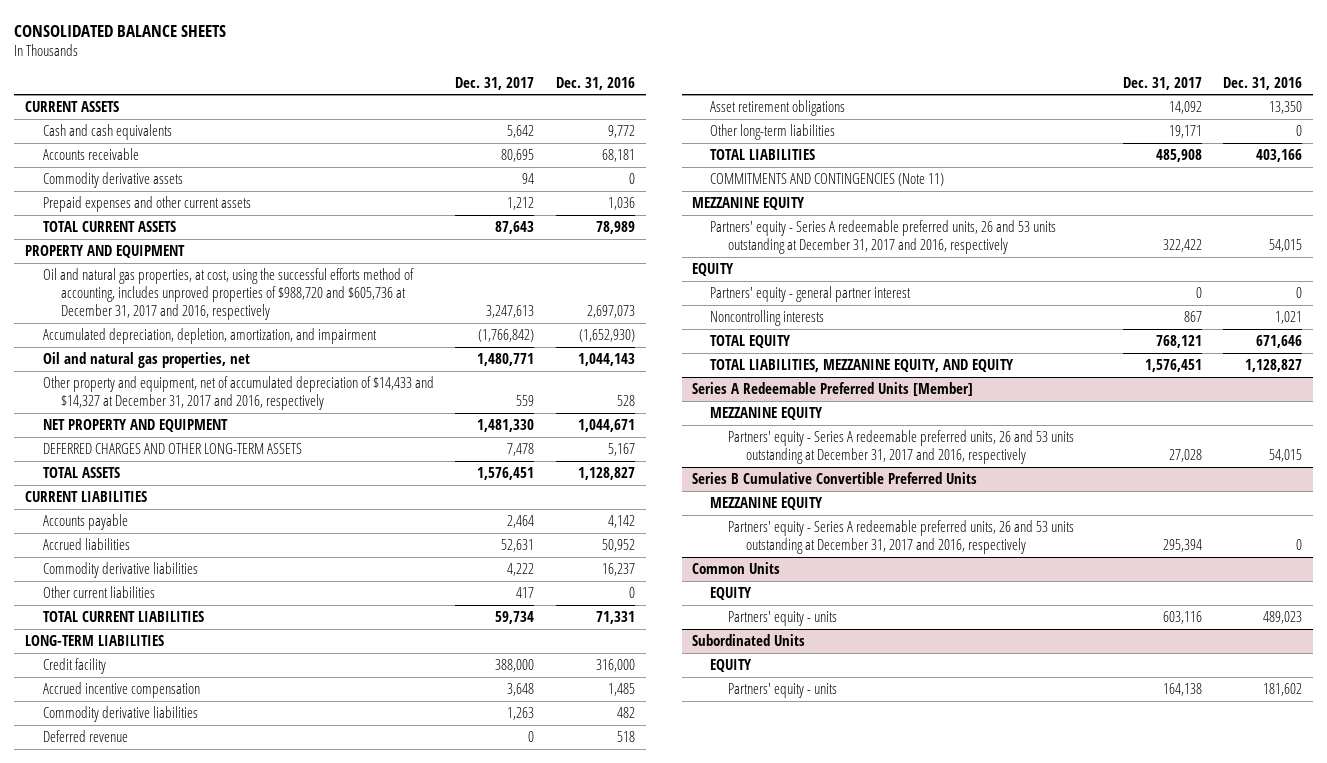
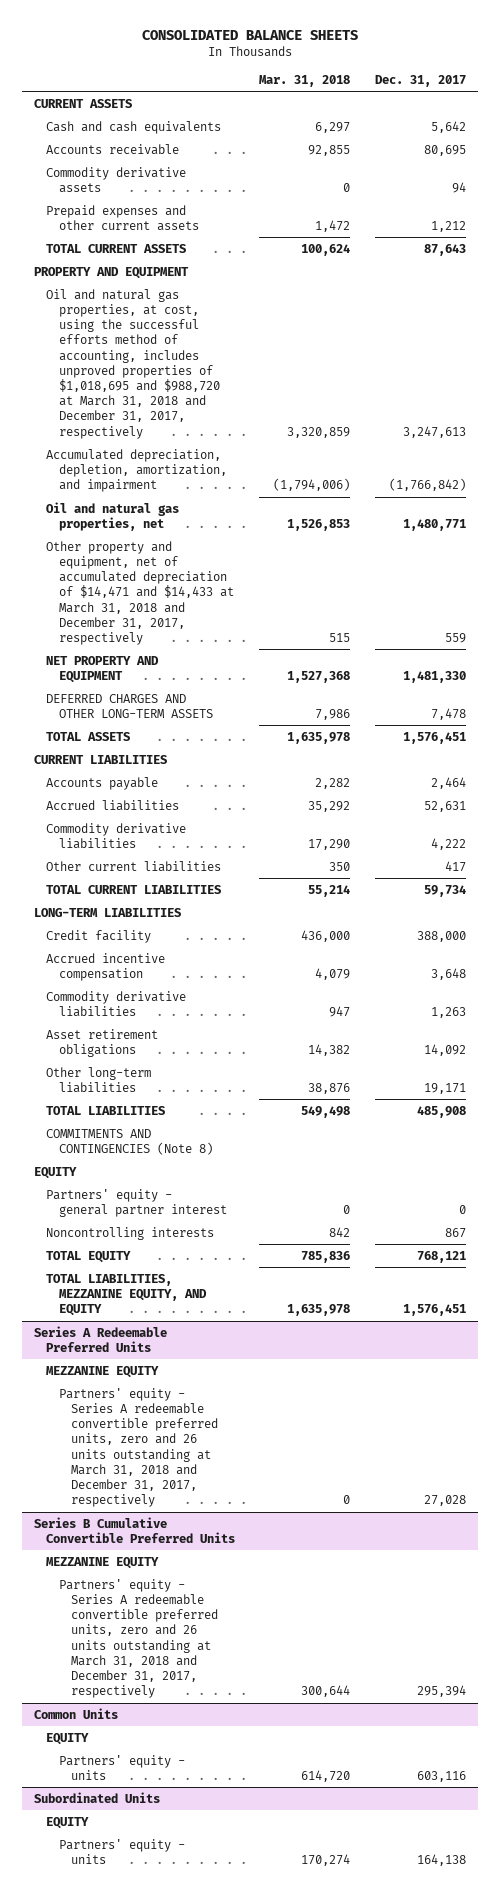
- | Dec. 31, 2017 | Dec. 31, 2016
+ | Mar. 31, 2018 | Dec. 31, 2017
- Oil and natural gas properties, at cost, using the successful efforts method of accounting, includes unproved properties of $988,720 and $605,736 at December 31, 2017 and 2016, respectively | 3,247,613 | 2,697,073
+ Oil and natural gas properties, at cost, using the successful efforts method of accounting, includes unproved properties of $1,018,695 and $988,720 at March 31, 2018 and December 31, 2017, respectively | 3,320,859 | 3,247,613
- Other property and equipment, net of accumulated depreciation of $14,433 and $14,327 at December 31, 2017 and 2016, respectively | 559 | 528
+ Other property and equipment, net of accumulated depreciation of $14,471 and $14,433 at March 31, 2018 and December 31, 2017, respectively | 515 | 559
- Deferred revenue | 0 | 518
- COMMITMENTS AND CONTINGENCIES (Note 11)
- MEZZANINE EQUITY
- Partners' equity - Series A redeemable preferred units, 26 and 53 units outstanding at December 31, 2017 and 2016, respectively | 322,422 | 54,015
+ COMMITMENTS AND CONTINGENCIES (Note 8)
- Series A Redeemable Preferred Units [Member]
+ Series A Redeemable Preferred Units
- Partners' equity - Series A redeemable preferred units, 26 and 53 units outstanding at December 31, 2017 and 2016, respectively | 27,028 | 54,015
+ Partners' equity - Series A redeemable convertible preferred units, zero and 26 units outstanding at March 31, 2018 and December 31, 2017, respectively | 0 | 27,028
@ Series B Cumulative Convertible Preferred Units
- Partners' equity - Series A redeemable preferred units, 26 and 53 units outstanding at December 31, 2017 and 2016, respectively | 295,394 | 0
+ Partners' equity - Series A redeemable convertible preferred units, zero and 26 units outstanding at March 31, 2018 and December 31, 2017, respectively | 300,644 | 295,394

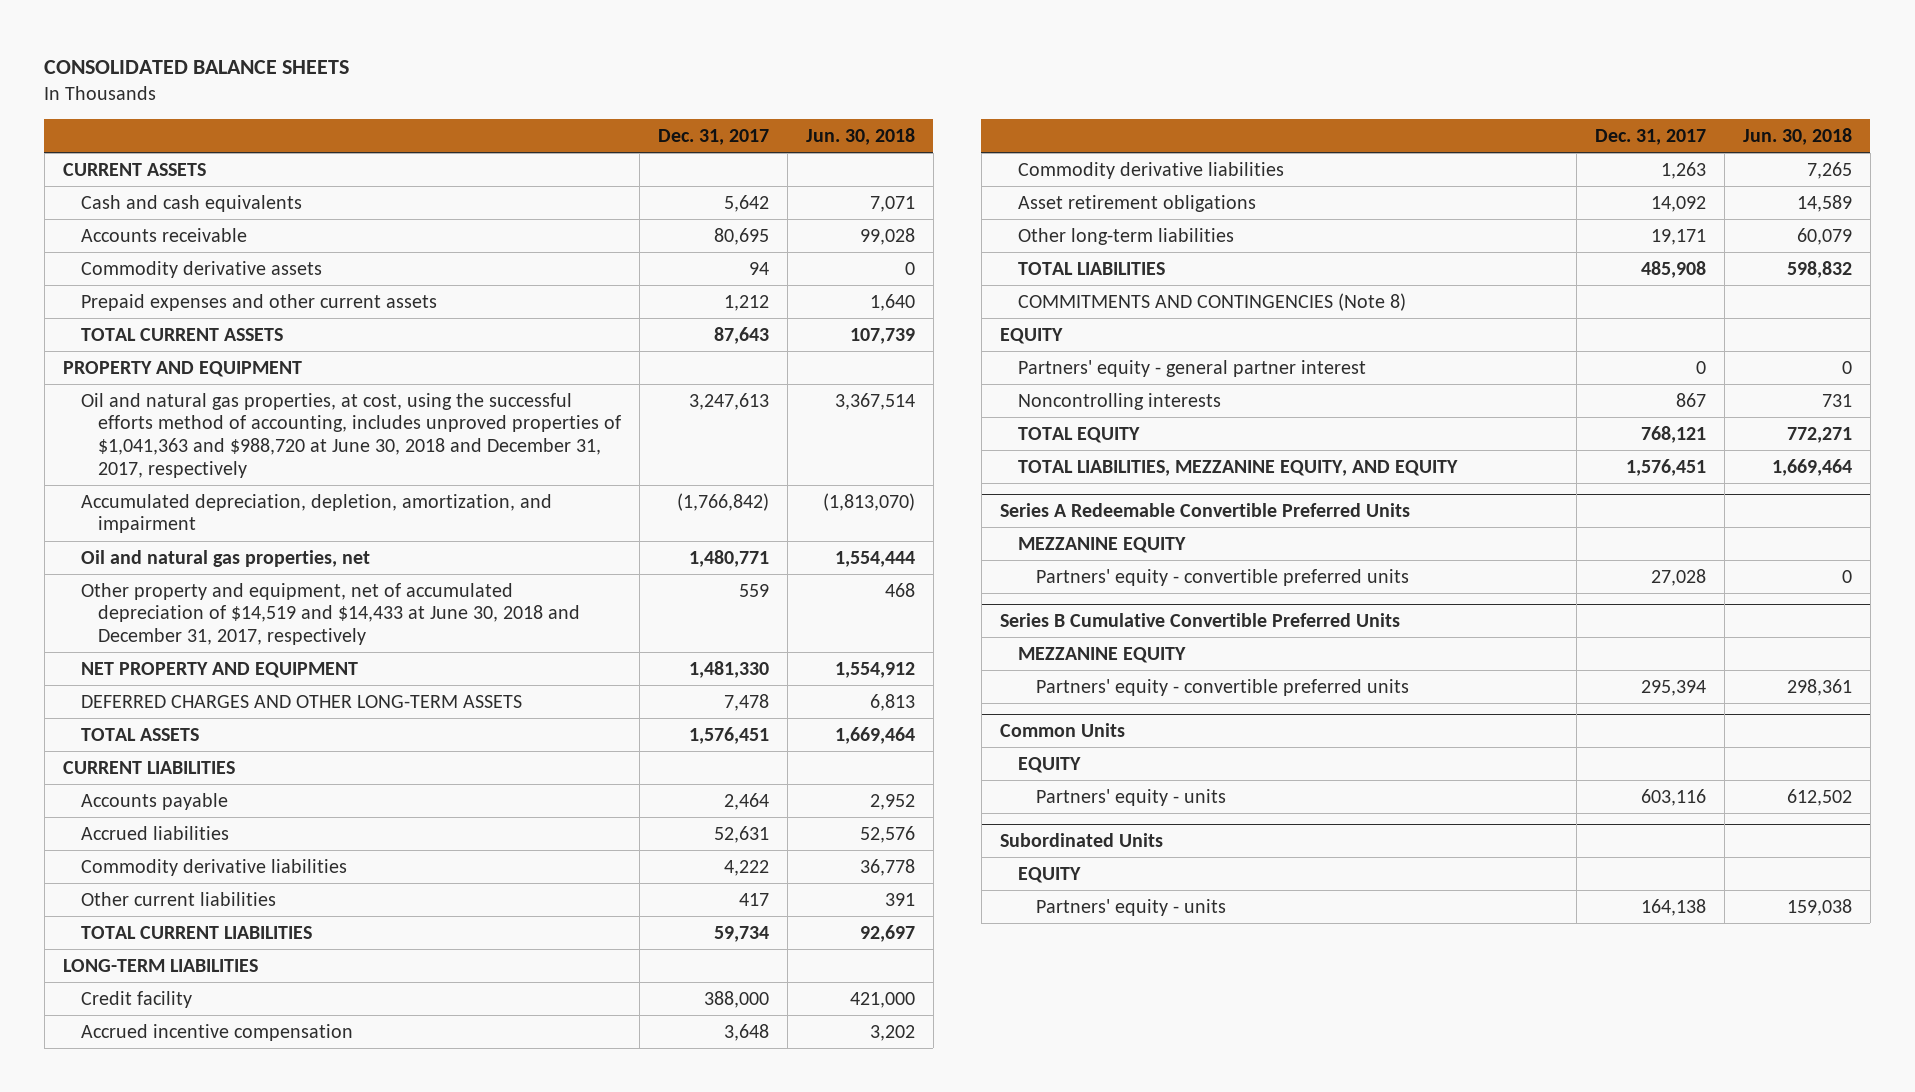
- | Mar. 31, 2018 | Dec. 31, 2017
+ | Dec. 31, 2017 | Jun. 30, 2018
- Oil and natural gas properties, at cost, using the successful efforts method of accounting, includes unproved properties of $1,018,695 and $988,720 at March 31, 2018 and December 31, 2017, respectively | 3,320,859 | 3,247,613
+ Oil and natural gas properties, at cost, using the successful efforts method of accounting, includes unproved properties of $1,041,363 and $988,720 at June 30, 2018 and December 31, 2017, respectively | 3,247,613 | 3,367,514
- Other property and equipment, net of accumulated depreciation of $14,471 and $14,433 at March 31, 2018 and December 31, 2017, respectively | 515 | 559
+ Other property and equipment, net of accumulated depreciation of $14,519 and $14,433 at June 30, 2018 and December 31, 2017, respectively | 559 | 468
- Series A Redeemable Preferred Units
+ Series A Redeemable Convertible Preferred Units
- Partners' equity - Series A redeemable convertible preferred units, zero and 26 units outstanding at March 31, 2018 and December 31, 2017, respectively | 0 | 27,028
+ Partners' equity - convertible preferred units | 27,028 | 0
@ Series B Cumulative Convertible Preferred Units
- Partners' equity - Series A redeemable convertible preferred units, zero and 26 units outstanding at March 31, 2018 and December 31, 2017, respectively | 300,644 | 295,394
+ Partners' equity - convertible preferred units | 295,394 | 298,361

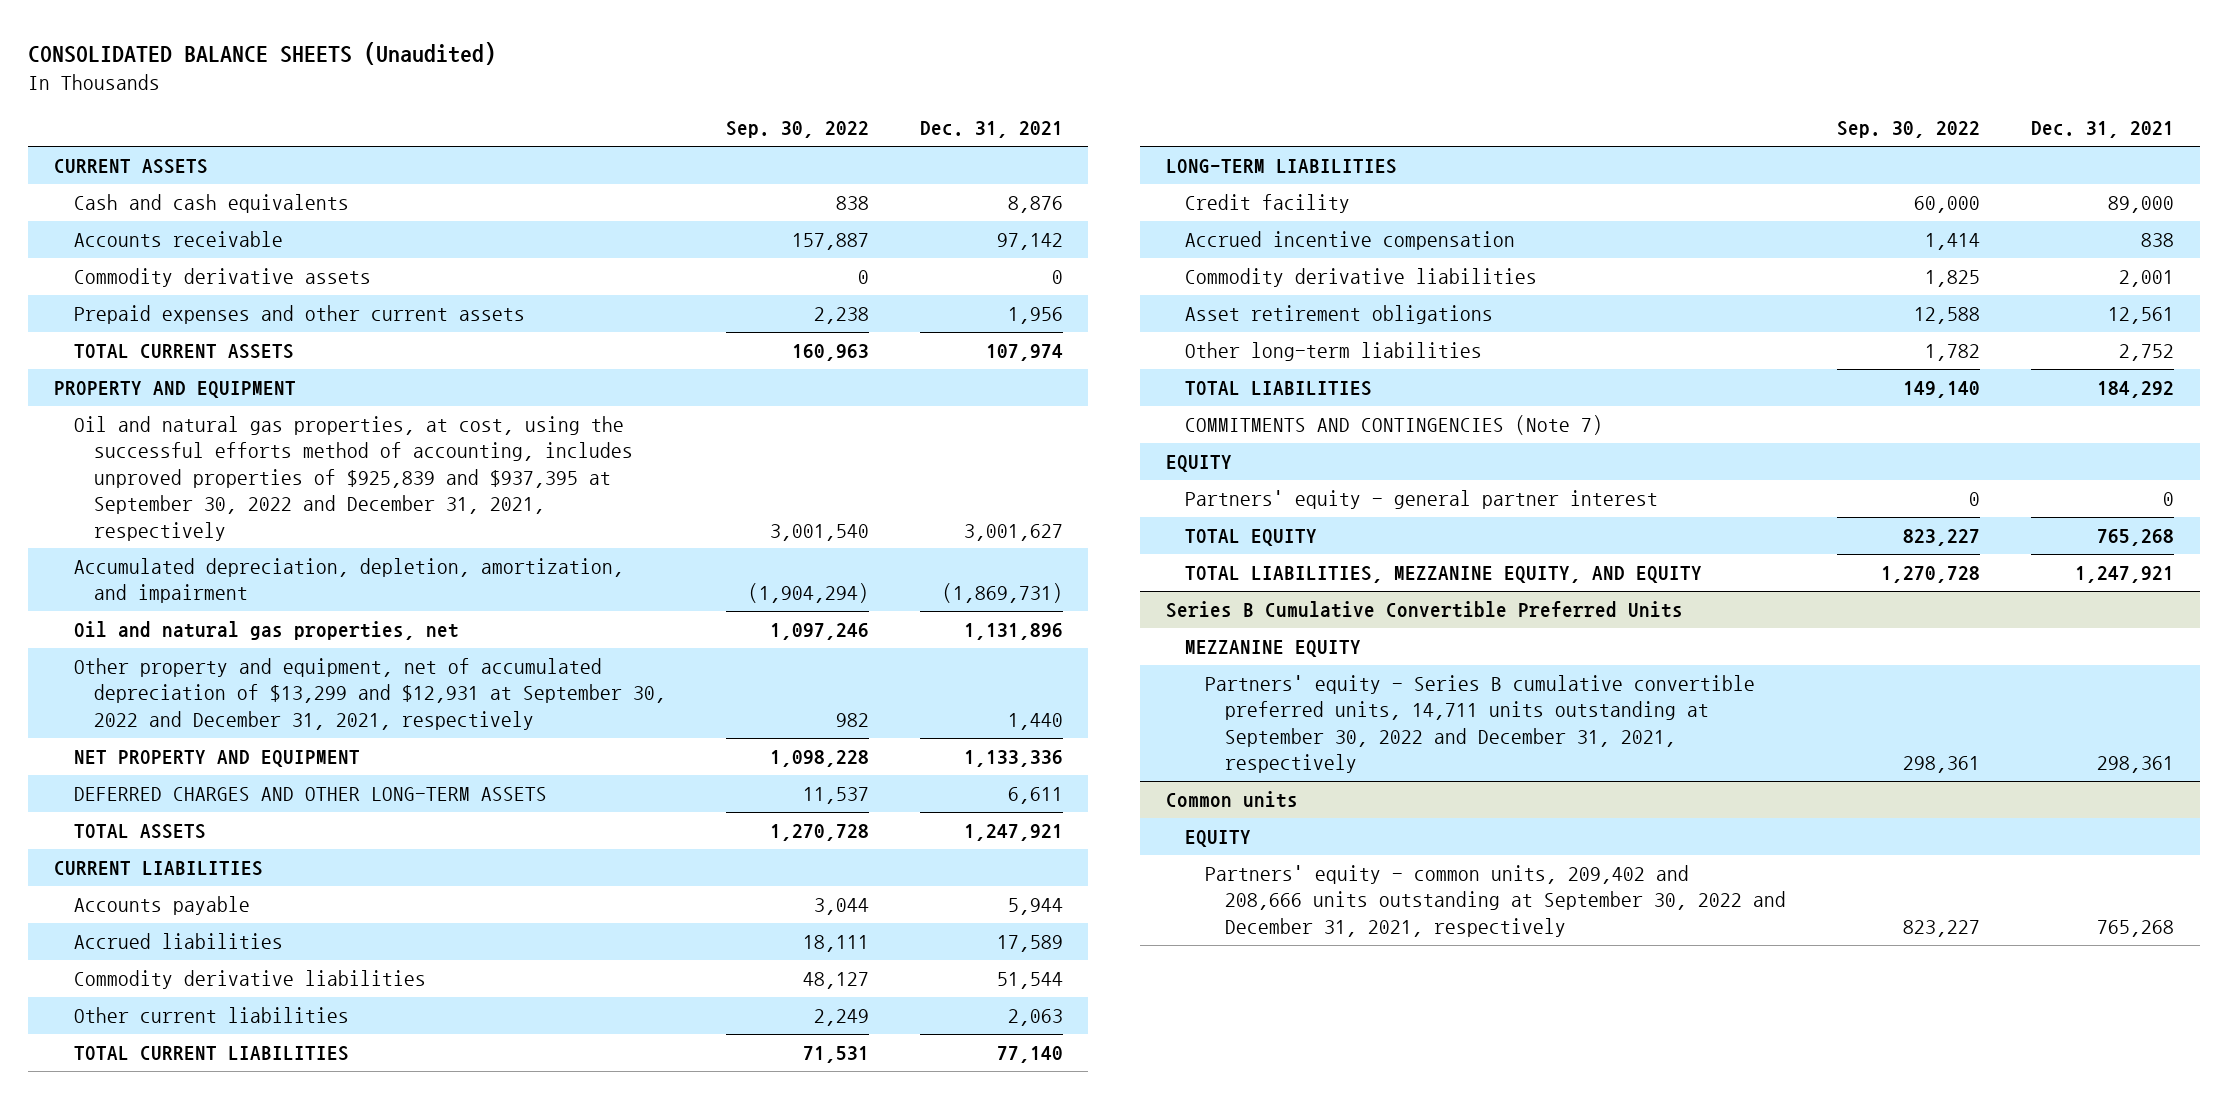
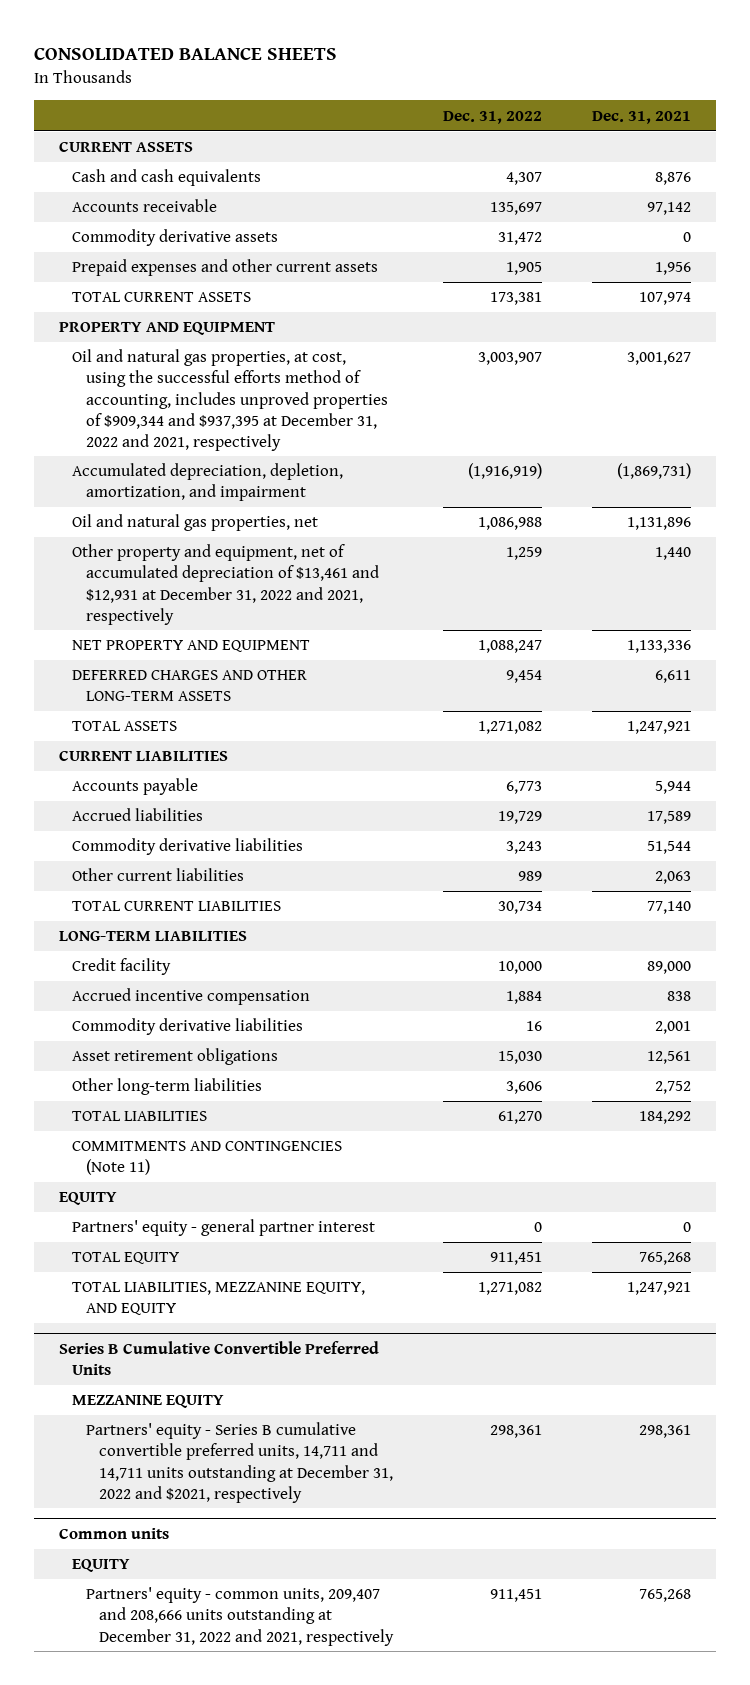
- CONSOLIDATED BALANCE SHEETS (Unaudited)
+ CONSOLIDATED BALANCE SHEETS
- | Sep. 30, 2022 | Dec. 31, 2021
+ | Dec. 31, 2022 | Dec. 31, 2021
- Oil and natural gas properties, at cost, using the successful efforts method of accounting, includes unproved properties of $925,839 and $937,395 at September 30, 2022 and December 31, 2021, respectively | 3,001,540 | 3,001,627
+ Oil and natural gas properties, at cost, using the successful efforts method of accounting, includes unproved properties of $909,344 and $937,395 at December 31, 2022 and 2021, respectively | 3,003,907 | 3,001,627
- Other property and equipment, net of accumulated depreciation of $13,299 and $12,931 at September 30, 2022 and December 31, 2021, respectively | 982 | 1,440
+ Other property and equipment, net of accumulated depreciation of $13,461 and $12,931 at December 31, 2022 and 2021, respectively | 1,259 | 1,440
- COMMITMENTS AND CONTINGENCIES (Note 7)
+ COMMITMENTS AND CONTINGENCIES (Note 11)
@ Series B Cumulative Convertible Preferred Units
- Partners' equity - Series B cumulative convertible preferred units, 14,711 units outstanding at September 30, 2022 and December 31, 2021, respectively | 298,361 | 298,361
+ Partners' equity - Series B cumulative convertible preferred units, 14,711 and 14,711 units outstanding at December 31, 2022 and $2021, respectively | 298,361 | 298,361
@ Common units
- Partners' equity - common units, 209,402 and 208,666 units outstanding at September 30, 2022 and December 31, 2021, respectively | 823,227 | 765,268
+ Partners' equity - common units, 209,407 and 208,666 units outstanding at December 31, 2022 and 2021, respectively | 911,451 | 765,268

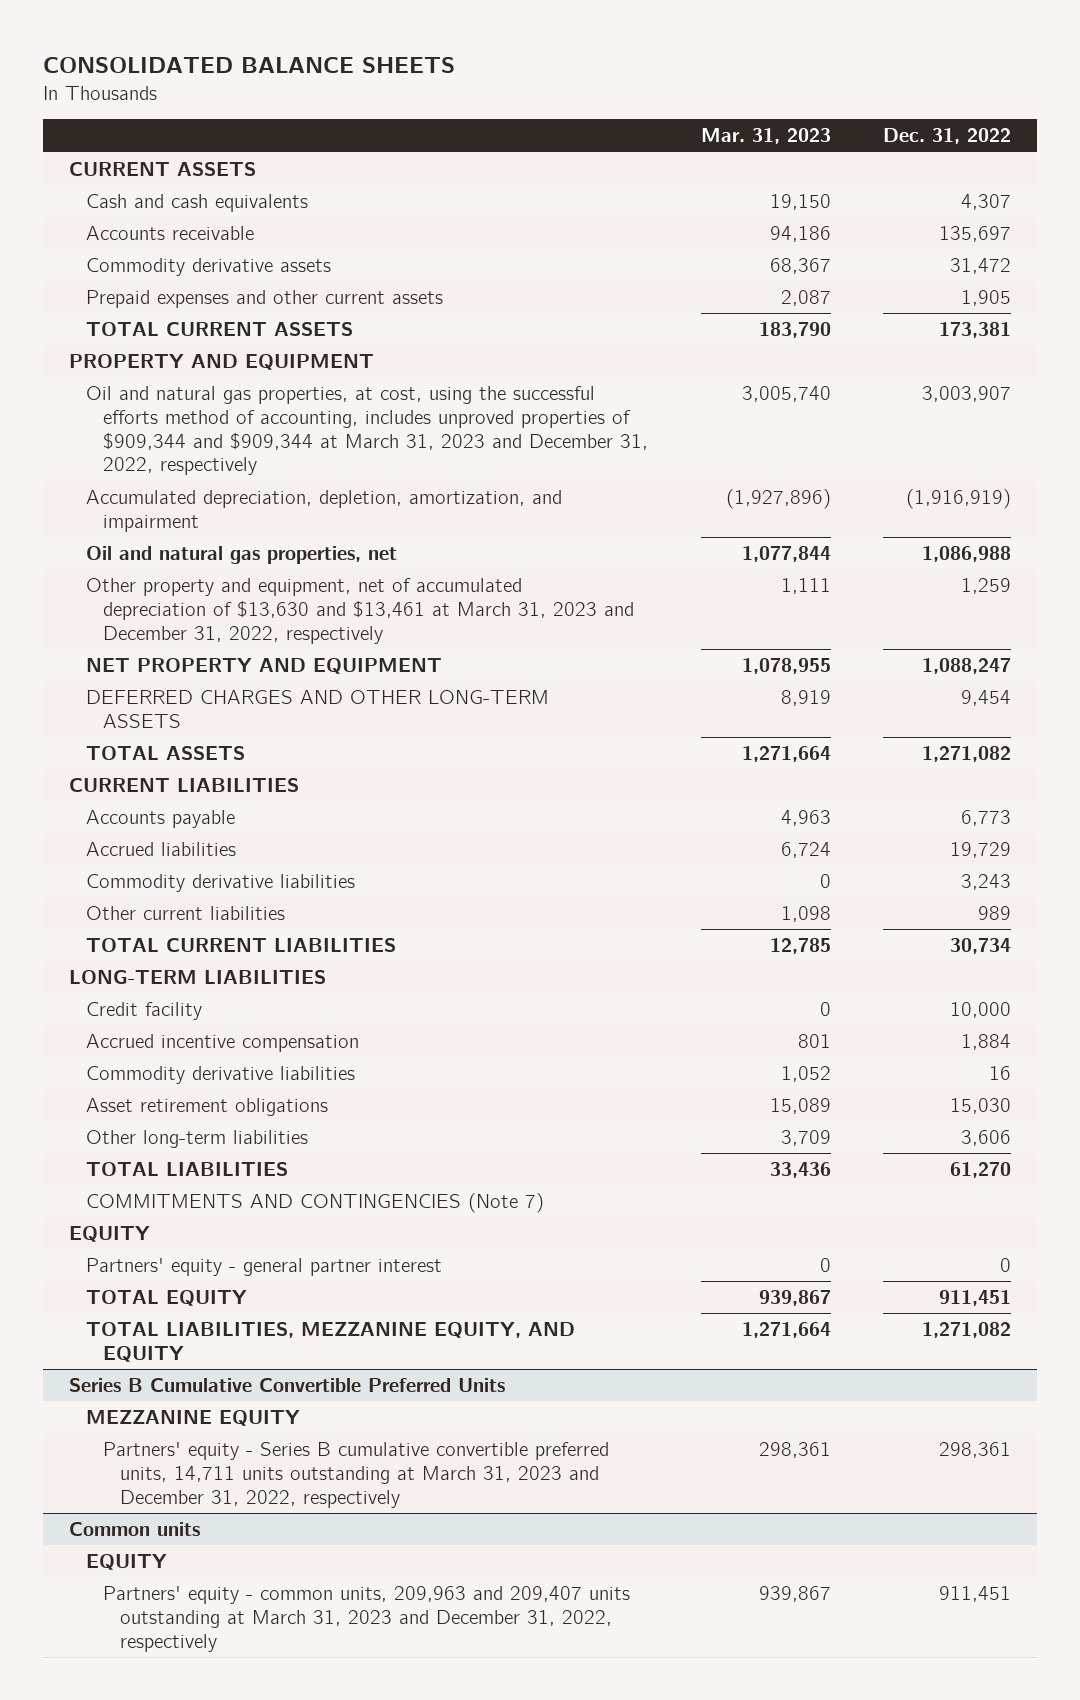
- | Dec. 31, 2022 | Dec. 31, 2021
+ | Mar. 31, 2023 | Dec. 31, 2022
- Oil and natural gas properties, at cost, using the successful efforts method of accounting, includes unproved properties of $909,344 and $937,395 at December 31, 2022 and 2021, respectively | 3,003,907 | 3,001,627
+ Oil and natural gas properties, at cost, using the successful efforts method of accounting, includes unproved properties of $909,344 and $909,344 at March 31, 2023 and December 31, 2022, respectively | 3,005,740 | 3,003,907
- Other property and equipment, net of accumulated depreciation of $13,461 and $12,931 at December 31, 2022 and 2021, respectively | 1,259 | 1,440
+ Other property and equipment, net of accumulated depreciation of $13,630 and $13,461 at March 31, 2023 and December 31, 2022, respectively | 1,111 | 1,259
- COMMITMENTS AND CONTINGENCIES (Note 11)
+ COMMITMENTS AND CONTINGENCIES (Note 7)
@ Series B Cumulative Convertible Preferred Units
- Partners' equity - Series B cumulative convertible preferred units, 14,711 and 14,711 units outstanding at December 31, 2022 and $2021, respectively | 298,361 | 298,361
+ Partners' equity - Series B cumulative convertible preferred units, 14,711 units outstanding at March 31, 2023 and December 31, 2022, respectively | 298,361 | 298,361
@ Common units
- Partners' equity - common units, 209,407 and 208,666 units outstanding at December 31, 2022 and 2021, respectively | 911,451 | 765,268
+ Partners' equity - common units, 209,963 and 209,407 units outstanding at March 31, 2023 and December 31, 2022, respectively | 939,867 | 911,451

